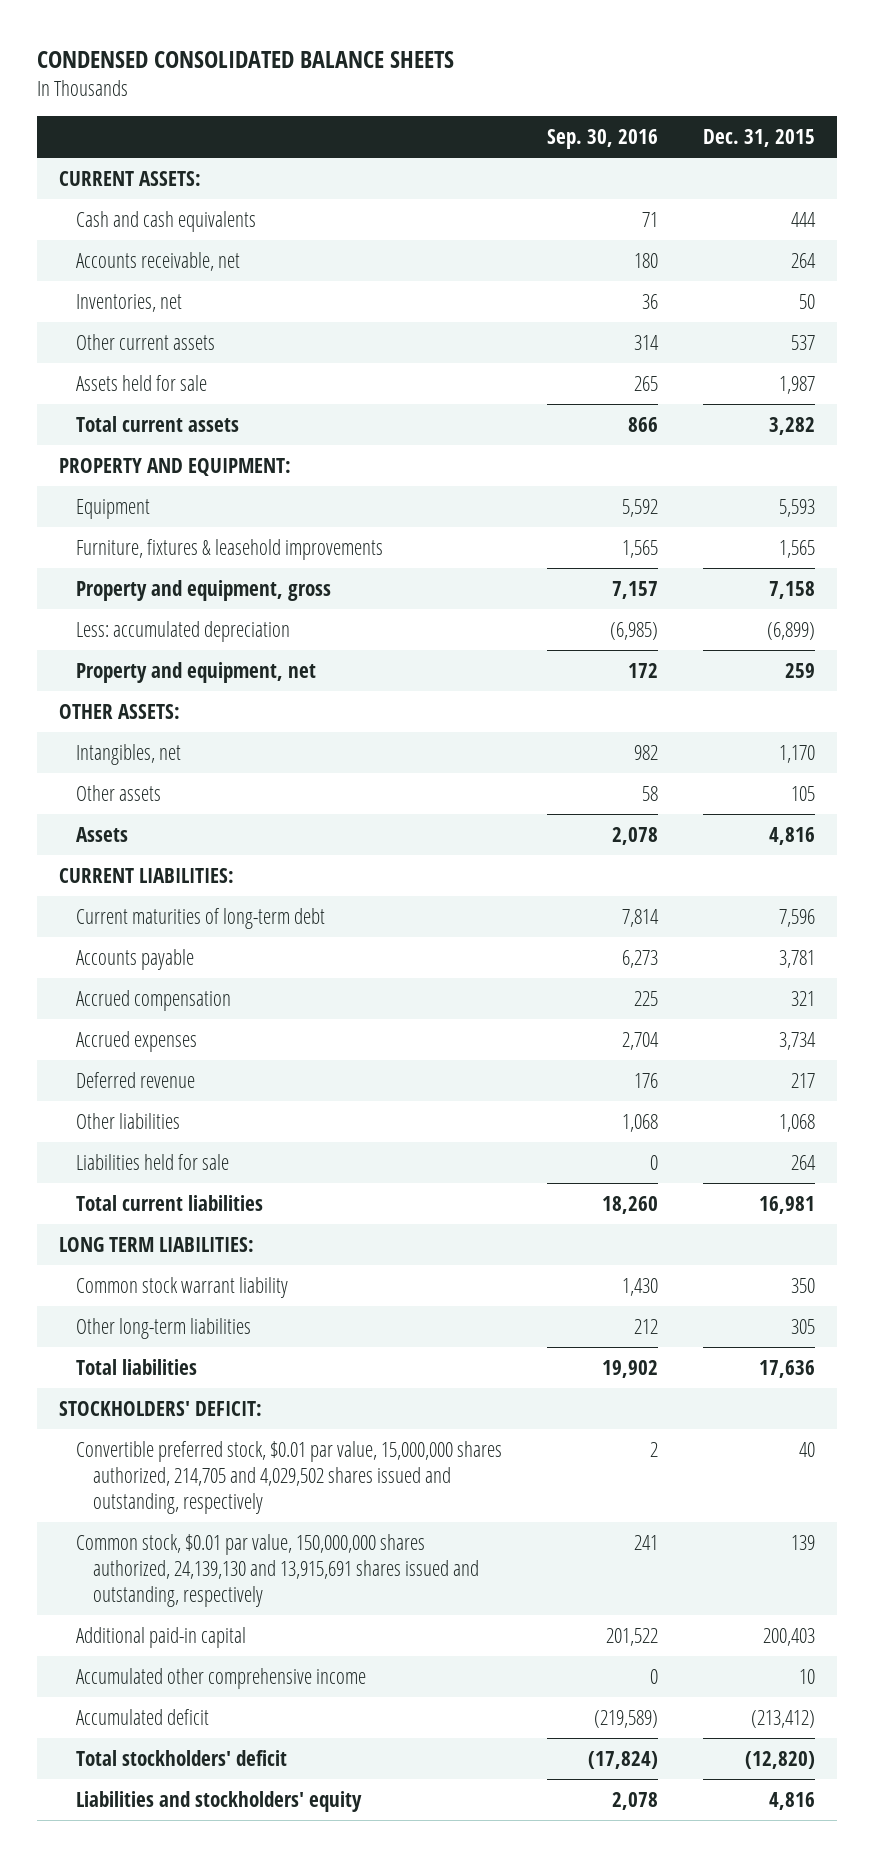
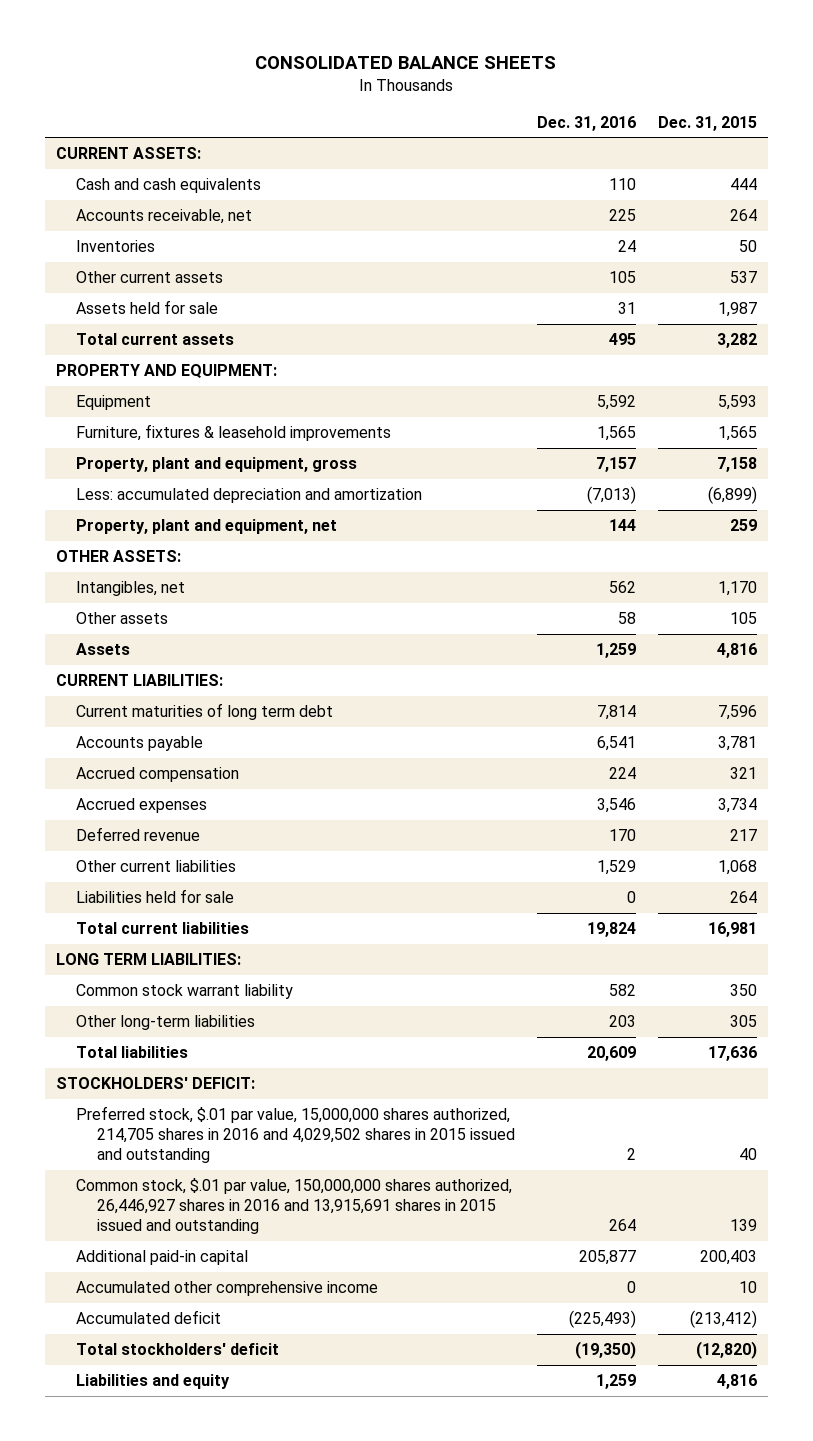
- CONDENSED CONSOLIDATED BALANCE SHEETS
+ CONSOLIDATED BALANCE SHEETS
- | Sep. 30, 2016 | Dec. 31, 2015
+ | Dec. 31, 2016 | Dec. 31, 2015
- Inventories, net | 36 | 50
+ Inventories | 24 | 50
- Property and equipment, gross | 7,157 | 7,158
- Less: accumulated depreciation | (6,985) | (6,899)
- Property and equipment, net | 172 | 259
+ Property, plant and equipment, gross | 7,157 | 7,158
+ Less: accumulated depreciation and amortization | (7,013) | (6,899)
+ Property, plant and equipment, net | 144 | 259
- Current maturities of long-term debt | 7,814 | 7,596
+ Current maturities of long term debt | 7,814 | 7,596
- Other liabilities | 1,068 | 1,068
+ Other current liabilities | 1,529 | 1,068
- Convertible preferred stock, $0.01 par value, 15,000,000 shares authorized, 214,705 and 4,029,502 shares issued and outstanding, respectively | 2 | 40
- Common stock, $0.01 par value, 150,000,000 shares authorized, 24,139,130 and 13,915,691 shares issued and outstanding, respectively | 241 | 139
+ Preferred stock, $.01 par value, 15,000,000 shares authorized, 214,705 shares in 2016 and 4,029,502 shares in 2015 issued and outstanding | 2 | 40
+ Common stock, $.01 par value, 150,000,000 shares authorized, 26,446,927 shares in 2016 and 13,915,691 shares in 2015 issued and outstanding | 264 | 139
- Liabilities and stockholders' equity | 2,078 | 4,816
+ Liabilities and equity | 1,259 | 4,816

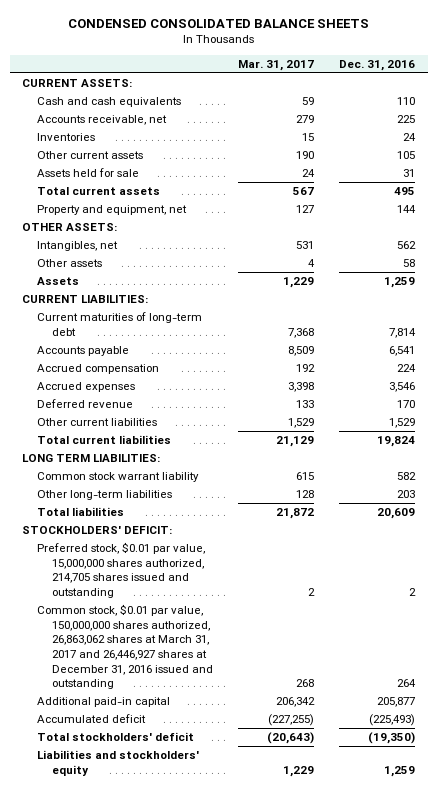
- CONSOLIDATED BALANCE SHEETS
+ CONDENSED CONSOLIDATED BALANCE SHEETS
- | Dec. 31, 2016 | Dec. 31, 2015
+ | Mar. 31, 2017 | Dec. 31, 2016
- PROPERTY AND EQUIPMENT:
- Equipment | 5,592 | 5,593
- Furniture, fixtures & leasehold improvements | 1,565 | 1,565
- Property, plant and equipment, gross | 7,157 | 7,158
- Less: accumulated depreciation and amortization | (7,013) | (6,899)
- Property, plant and equipment, net | 144 | 259
+ Property and equipment, net | 127 | 144
- Current maturities of long term debt | 7,814 | 7,596
+ Current maturities of long-term debt | 7,368 | 7,814
- Liabilities held for sale | 0 | 264
- Preferred stock, $.01 par value, 15,000,000 shares authorized, 214,705 shares in 2016 and 4,029,502 shares in 2015 issued and outstanding | 2 | 40
- Common stock, $.01 par value, 150,000,000 shares authorized, 26,446,927 shares in 2016 and 13,915,691 shares in 2015 issued and outstanding | 264 | 139
+ Preferred stock, $0.01 par value, 15,000,000 shares authorized, 214,705 shares issued and outstanding | 2 | 2
+ Common stock, $0.01 par value, 150,000,000 shares authorized, 26,863,062 shares at March 31, 2017 and 26,446,927 shares at December 31, 2016 issued and outstanding | 268 | 264
- Accumulated other comprehensive income | 0 | 10
- Liabilities and equity | 1,259 | 4,816
+ Liabilities and stockholders' equity | 1,229 | 1,259

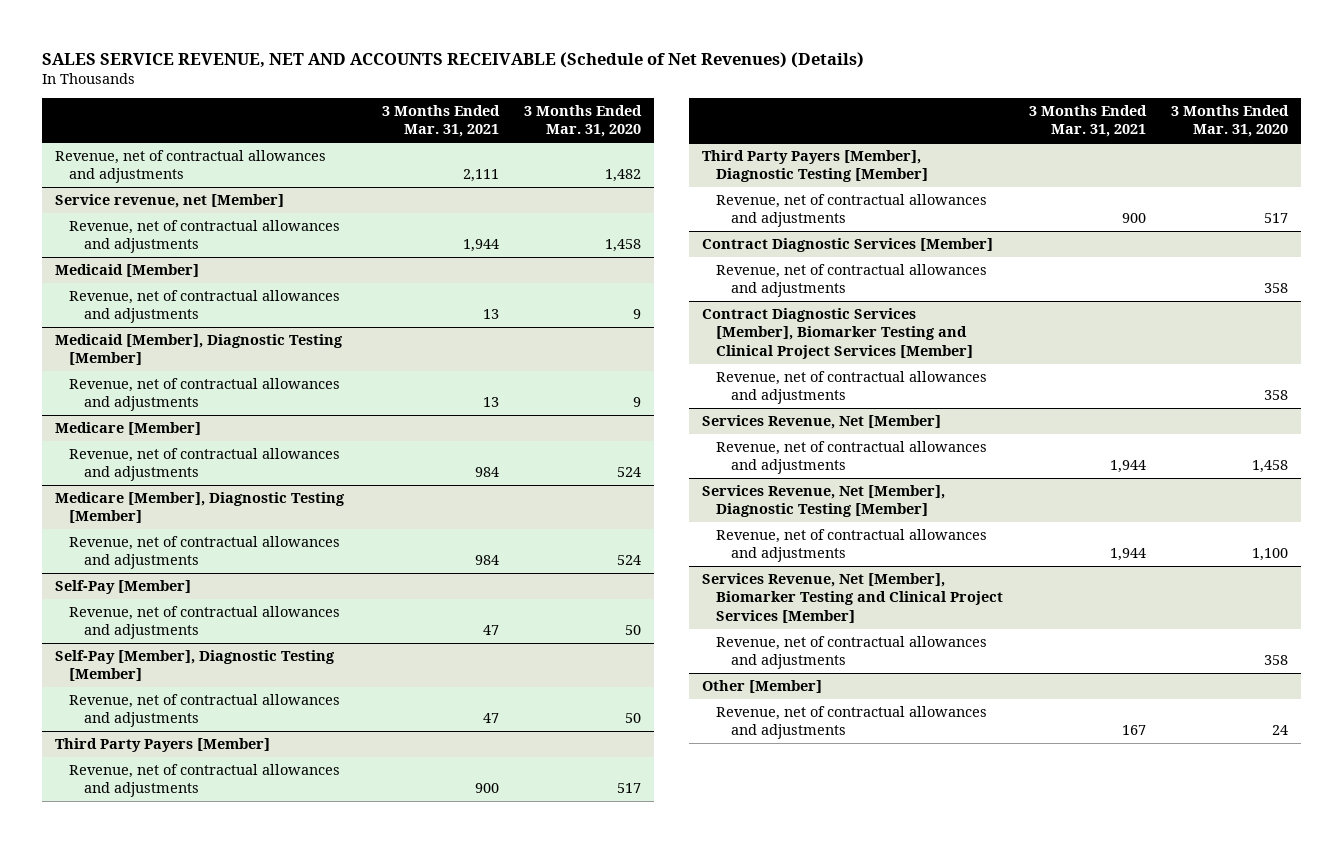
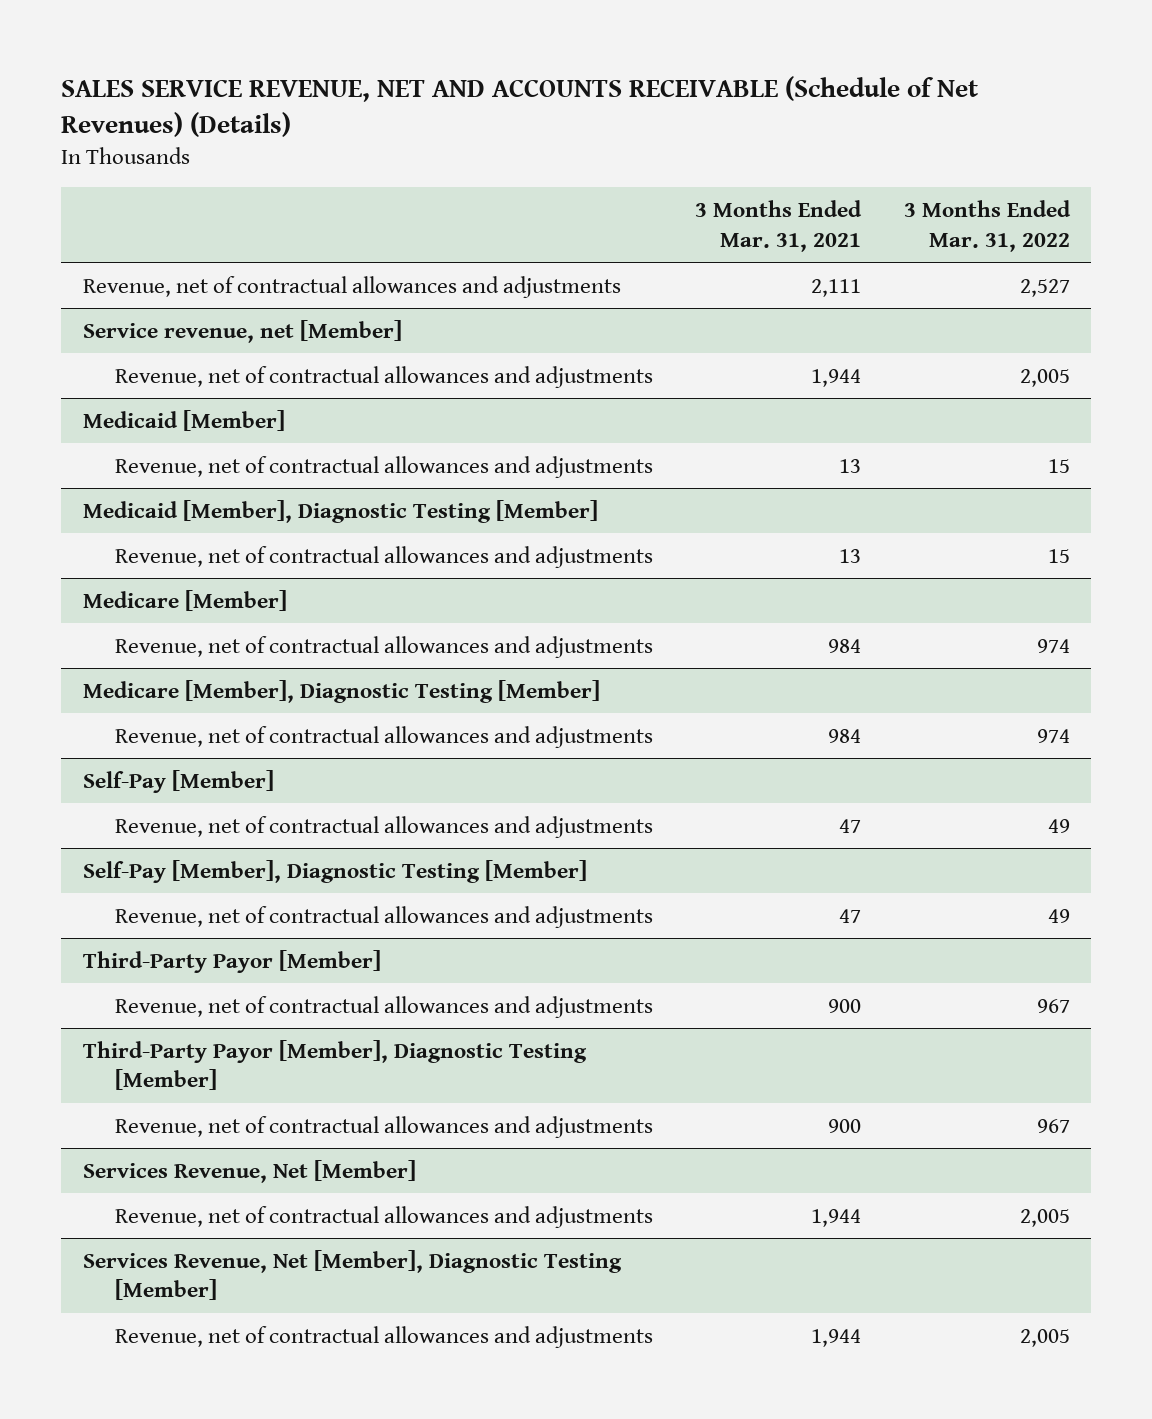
- | 3 Months Ended Mar. 31, 2021 | 3 Months Ended Mar. 31, 2020
+ | 3 Months Ended Mar. 31, 2021 | 3 Months Ended Mar. 31, 2022
- Third Party Payers [Member]
+ Third-Party Payor [Member]
- Third Party Payers [Member], Diagnostic Testing [Member]
+ Third-Party Payor [Member], Diagnostic Testing [Member]
- Contract Diagnostic Services [Member]
- Revenue, net of contractual allowances and adjustments | | 358
- Contract Diagnostic Services [Member], Biomarker Testing and Clinical Project Services [Member]
- Revenue, net of contractual allowances and adjustments | | 358
- Services Revenue, Net [Member], Biomarker Testing and Clinical Project Services [Member]
- Revenue, net of contractual allowances and adjustments | | 358
- Other [Member]
- Revenue, net of contractual allowances and adjustments | 167 | 24

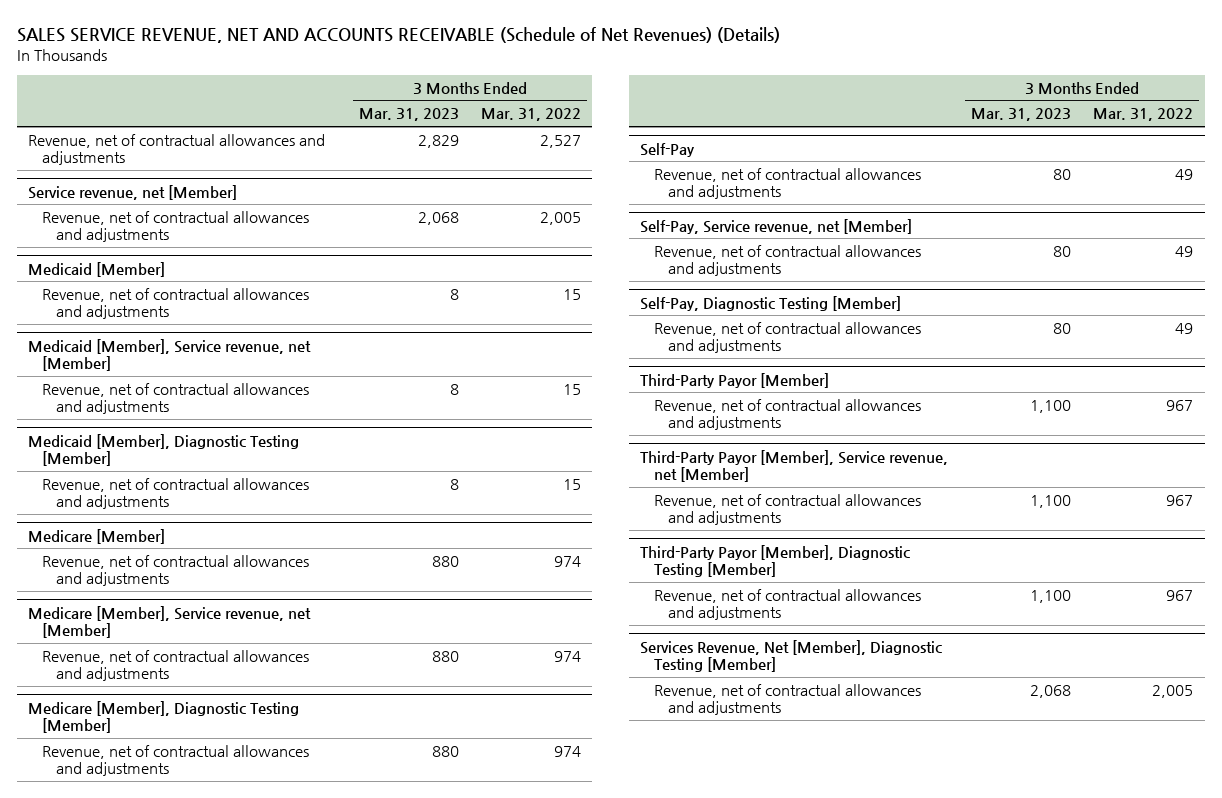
- | 3 Months Ended Mar. 31, 2021 | 3 Months Ended Mar. 31, 2022
+ | 3 Months Ended Mar. 31, 2023 | 3 Months Ended Mar. 31, 2022
+ Medicaid [Member], Service revenue, net [Member]
+ Revenue, net of contractual allowances and adjustments | 8 | 15
+ Medicare [Member], Service revenue, net [Member]
+ Revenue, net of contractual allowances and adjustments | 880 | 974
- Self-Pay [Member]
+ Self-Pay
- Self-Pay [Member], Diagnostic Testing [Member]
+ Self-Pay, Service revenue, net [Member]
+ Self-Pay, Diagnostic Testing [Member]
+ Revenue, net of contractual allowances and adjustments | 80 | 49
+ Third-Party Payor [Member], Service revenue, net [Member]
+ Revenue, net of contractual allowances and adjustments | 1,100 | 967
- Services Revenue, Net [Member]
- Revenue, net of contractual allowances and adjustments | 1,944 | 2,005

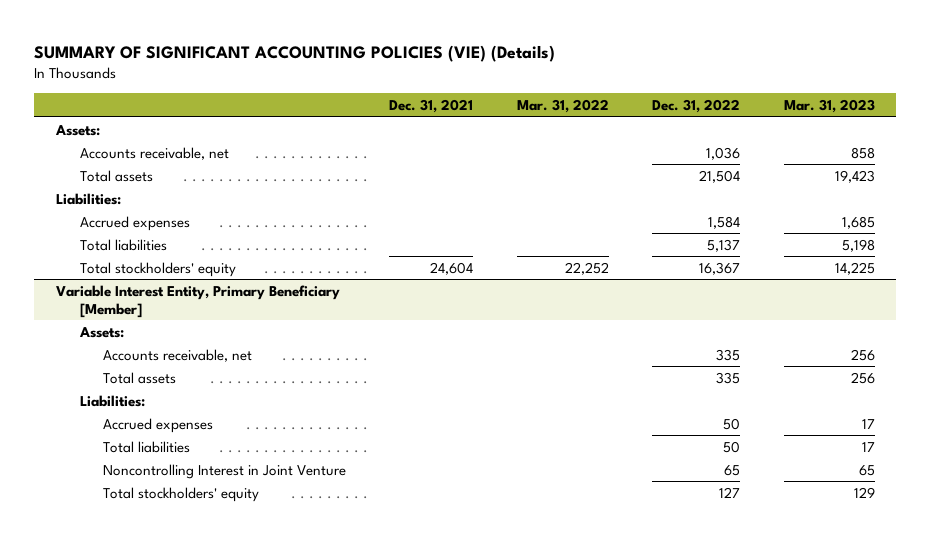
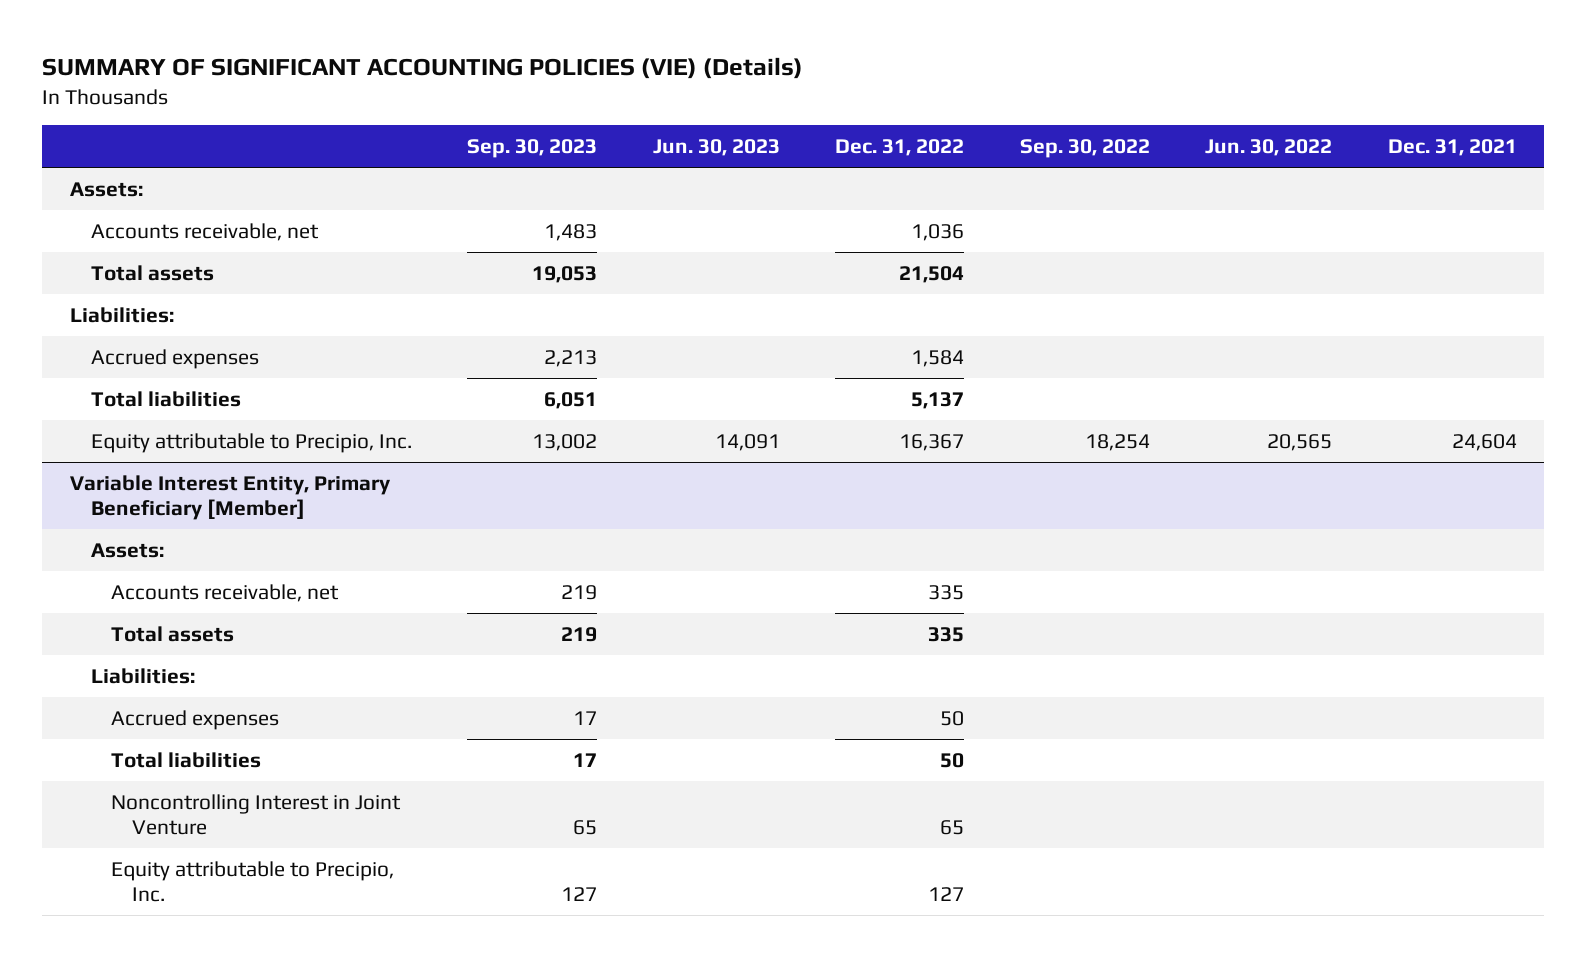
- | Dec. 31, 2021 | Mar. 31, 2022 | Dec. 31, 2022 | Mar. 31, 2023
+ | Sep. 30, 2023 | Jun. 30, 2023 | Dec. 31, 2022 | Sep. 30, 2022 | Jun. 30, 2022 | Dec. 31, 2021
- Total stockholders' equity | 24,604 | 22,252 | 16,367 | 14,225
+ Equity attributable to Precipio, Inc. | 13,002 | 14,091 | 16,367 | 18,254 | 20,565 | 24,604
@ Variable Interest Entity, Primary Beneficiary [Member]
- Total stockholders' equity | | | 127 | 129
+ Equity attributable to Precipio, Inc. | 127 | | 127 | | |

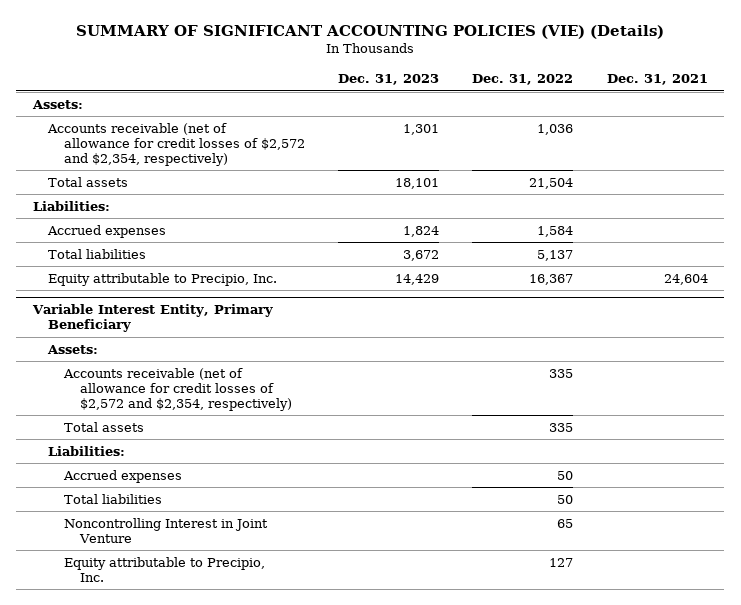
- | Sep. 30, 2023 | Jun. 30, 2023 | Dec. 31, 2022 | Sep. 30, 2022 | Jun. 30, 2022 | Dec. 31, 2021
+ | Dec. 31, 2023 | Dec. 31, 2022 | Dec. 31, 2021
- Accounts receivable, net | 1,483 | | 1,036 | | |
+ Accounts receivable (net of allowance for credit losses of $2,572 and $2,354, respectively) | 1,301 | 1,036 |
- Variable Interest Entity, Primary Beneficiary [Member]
+ Variable Interest Entity, Primary Beneficiary
- Accounts receivable, net | 219 | | 335 | | |
+ Accounts receivable (net of allowance for credit losses of $2,572 and $2,354, respectively) | | 335 |

